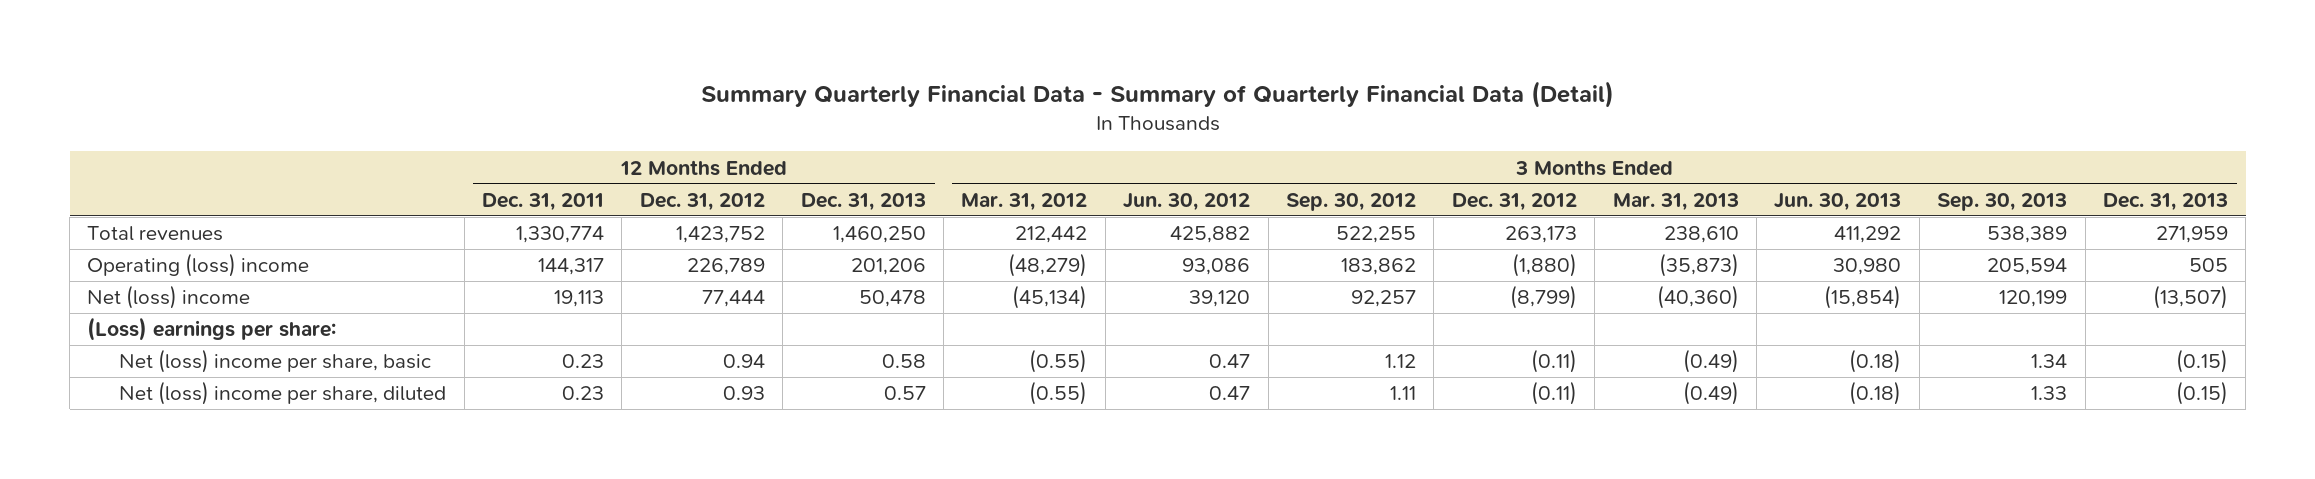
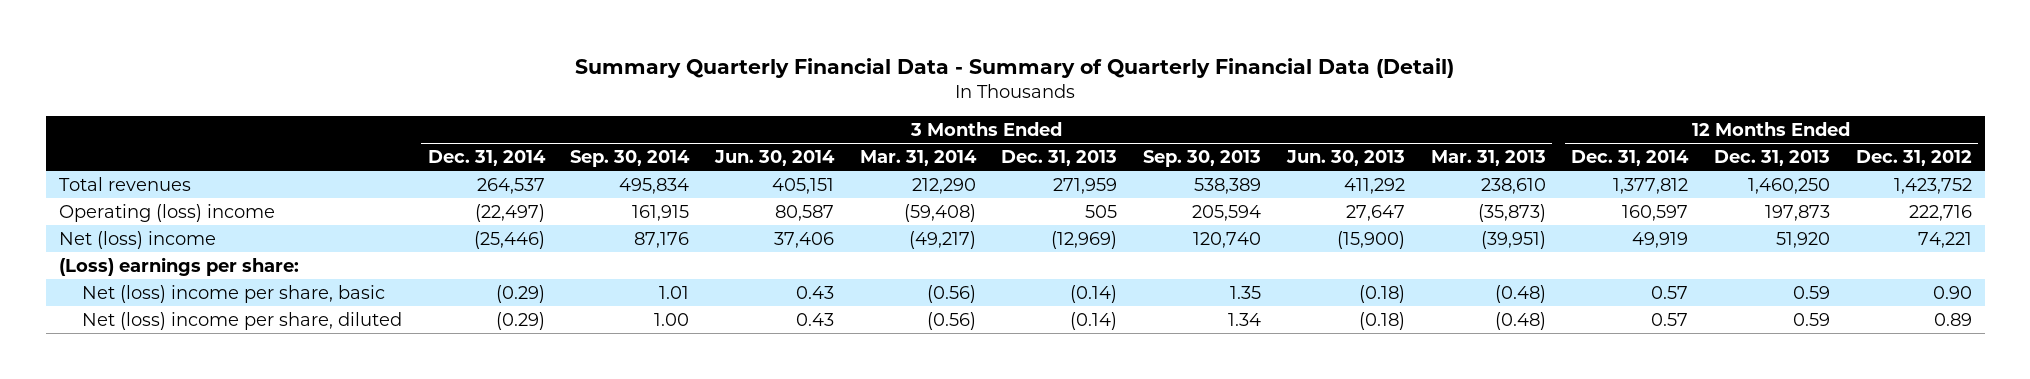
- | 12 Months Ended Dec. 31, 2011 | 12 Months Ended Dec. 31, 2012 | 12 Months Ended Dec. 31, 2013 | 3 Months Ended Mar. 31, 2012 | 3 Months Ended Jun. 30, 2012 | 3 Months Ended Sep. 30, 2012 | 3 Months Ended Dec. 31, 2012 | 3 Months Ended Mar. 31, 2013 | 3 Months Ended Jun. 30, 2013 | 3 Months Ended Sep. 30, 2013 | 3 Months Ended Dec. 31, 2013
+ | 3 Months Ended Dec. 31, 2014 | 3 Months Ended Sep. 30, 2014 | 3 Months Ended Jun. 30, 2014 | 3 Months Ended Mar. 31, 2014 | 3 Months Ended Dec. 31, 2013 | 3 Months Ended Sep. 30, 2013 | 3 Months Ended Jun. 30, 2013 | 3 Months Ended Mar. 31, 2013 | 12 Months Ended Dec. 31, 2014 | 12 Months Ended Dec. 31, 2013 | 12 Months Ended Dec. 31, 2012
- Operating (loss) income | 144,317 | 226,789 | 201,206 | (48,279) | 93,086 | 183,862 | (1,880) | (35,873) | 30,980 | 205,594 | 505
- Net (loss) income | 19,113 | 77,444 | 50,478 | (45,134) | 39,120 | 92,257 | (8,799) | (40,360) | (15,854) | 120,199 | (13,507)
+ Operating (loss) income | (22,497) | 161,915 | 80,587 | (59,408) | 505 | 205,594 | 27,647 | (35,873) | 160,597 | 197,873 | 222,716
+ Net (loss) income | (25,446) | 87,176 | 37,406 | (49,217) | (12,969) | 120,740 | (15,900) | (39,951) | 49,919 | 51,920 | 74,221
- Net (loss) income per share, basic | 0.23 | 0.94 | 0.58 | (0.55) | 0.47 | 1.12 | (0.11) | (0.49) | (0.18) | 1.34 | (0.15)
- Net (loss) income per share, diluted | 0.23 | 0.93 | 0.57 | (0.55) | 0.47 | 1.11 | (0.11) | (0.49) | (0.18) | 1.33 | (0.15)
+ Net (loss) income per share, basic | (0.29) | 1.01 | 0.43 | (0.56) | (0.14) | 1.35 | (0.18) | (0.48) | 0.57 | 0.59 | 0.90
+ Net (loss) income per share, diluted | (0.29) | 1.00 | 0.43 | (0.56) | (0.14) | 1.34 | (0.18) | (0.48) | 0.57 | 0.59 | 0.89

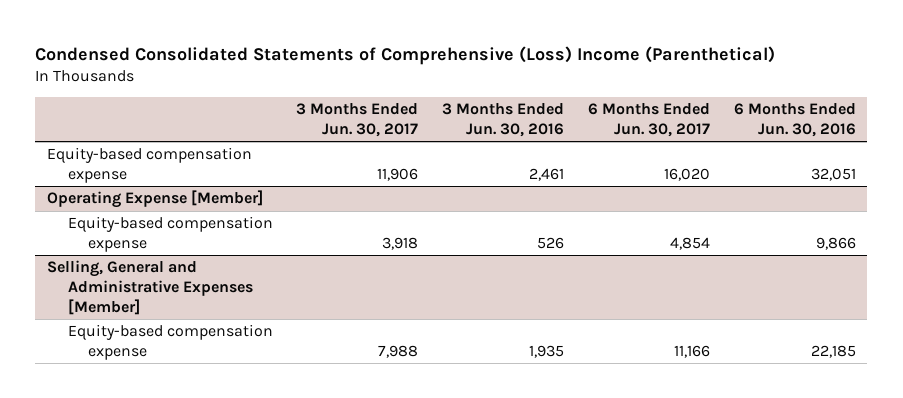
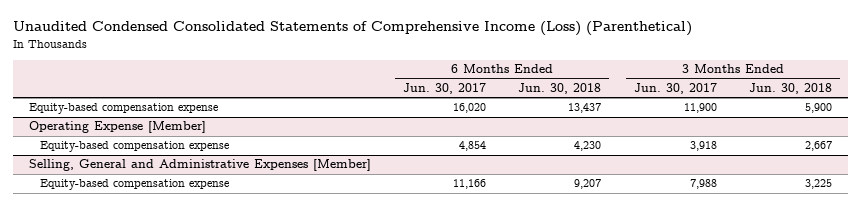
- Condensed Consolidated Statements of Comprehensive (Loss) Income (Parenthetical)
+ Unaudited Condensed Consolidated Statements of Comprehensive Income (Loss) (Parenthetical)
- | 3 Months Ended Jun. 30, 2017 | 3 Months Ended Jun. 30, 2016 | 6 Months Ended Jun. 30, 2017 | 6 Months Ended Jun. 30, 2016
+ | 6 Months Ended Jun. 30, 2017 | 6 Months Ended Jun. 30, 2018 | 3 Months Ended Jun. 30, 2017 | 3 Months Ended Jun. 30, 2018
- Equity-based compensation expense | 11,906 | 2,461 | 16,020 | 32,051
+ Equity-based compensation expense | 16,020 | 13,437 | 11,900 | 5,900

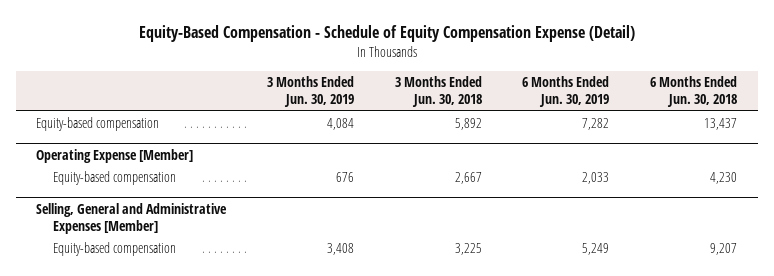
- Unaudited Condensed Consolidated Statements of Comprehensive Income (Loss) (Parenthetical)
+ Equity-Based Compensation - Schedule of Equity Compensation Expense (Detail)
- | 6 Months Ended Jun. 30, 2017 | 6 Months Ended Jun. 30, 2018 | 3 Months Ended Jun. 30, 2017 | 3 Months Ended Jun. 30, 2018
+ | 3 Months Ended Jun. 30, 2019 | 3 Months Ended Jun. 30, 2018 | 6 Months Ended Jun. 30, 2019 | 6 Months Ended Jun. 30, 2018
- Equity-based compensation expense | 16,020 | 13,437 | 11,900 | 5,900
+ Equity-based compensation | 4,084 | 5,892 | 7,282 | 13,437
@ Operating Expense [Member]
- Equity-based compensation expense | 4,854 | 4,230 | 3,918 | 2,667
+ Equity-based compensation | 676 | 2,667 | 2,033 | 4,230
@ Selling, General and Administrative Expenses [Member]
- Equity-based compensation expense | 11,166 | 9,207 | 7,988 | 3,225
+ Equity-based compensation | 3,408 | 3,225 | 5,249 | 9,207

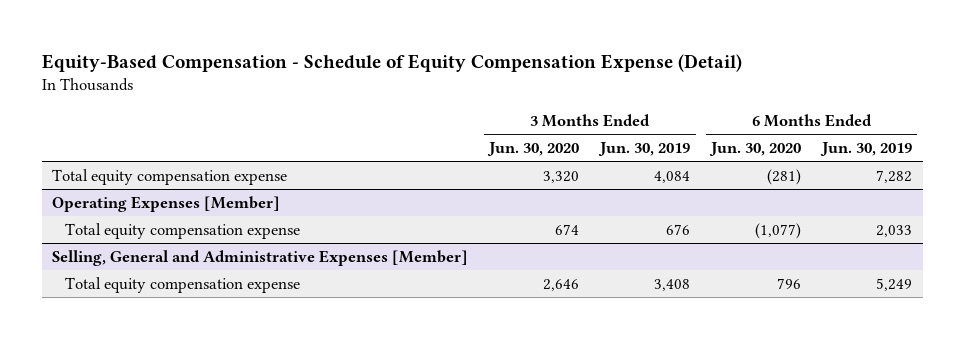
- | 3 Months Ended Jun. 30, 2019 | 3 Months Ended Jun. 30, 2018 | 6 Months Ended Jun. 30, 2019 | 6 Months Ended Jun. 30, 2018
+ | 3 Months Ended Jun. 30, 2020 | 3 Months Ended Jun. 30, 2019 | 6 Months Ended Jun. 30, 2020 | 6 Months Ended Jun. 30, 2019
- Equity-based compensation | 4,084 | 5,892 | 7,282 | 13,437
- Operating Expense [Member]
- Equity-based compensation | 676 | 2,667 | 2,033 | 4,230
+ Total equity compensation expense | 3,320 | 4,084 | (281) | 7,282
+ Operating Expenses [Member]
+ Total equity compensation expense | 674 | 676 | (1,077) | 2,033
@ Selling, General and Administrative Expenses [Member]
- Equity-based compensation | 3,408 | 3,225 | 5,249 | 9,207
+ Total equity compensation expense | 2,646 | 3,408 | 796 | 5,249

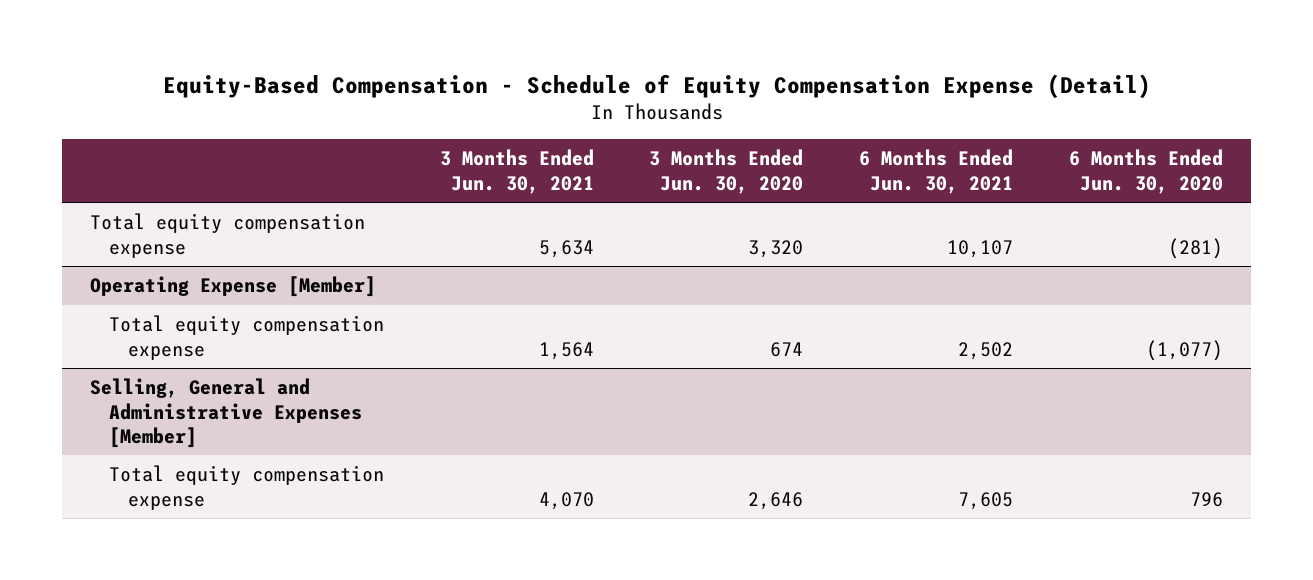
- | 3 Months Ended Jun. 30, 2020 | 3 Months Ended Jun. 30, 2019 | 6 Months Ended Jun. 30, 2020 | 6 Months Ended Jun. 30, 2019
+ | 3 Months Ended Jun. 30, 2021 | 3 Months Ended Jun. 30, 2020 | 6 Months Ended Jun. 30, 2021 | 6 Months Ended Jun. 30, 2020
- Operating Expenses [Member]
+ Operating Expense [Member]

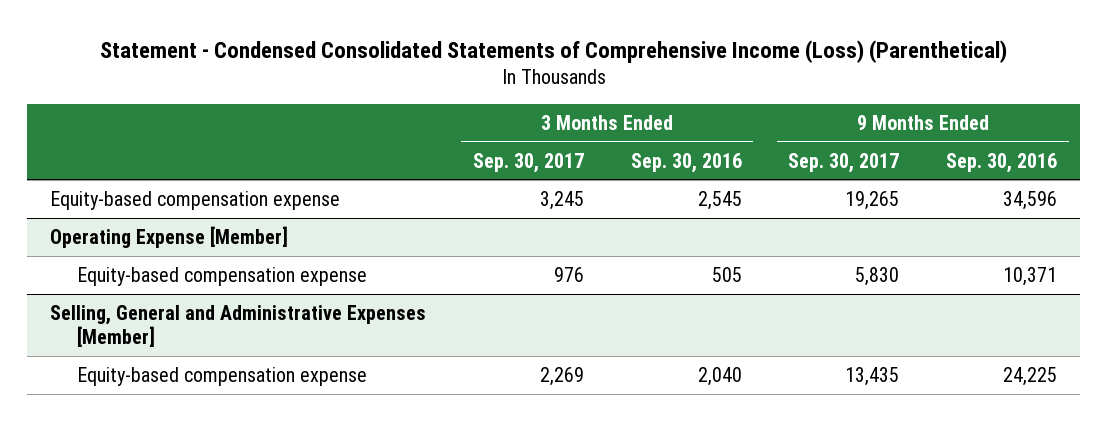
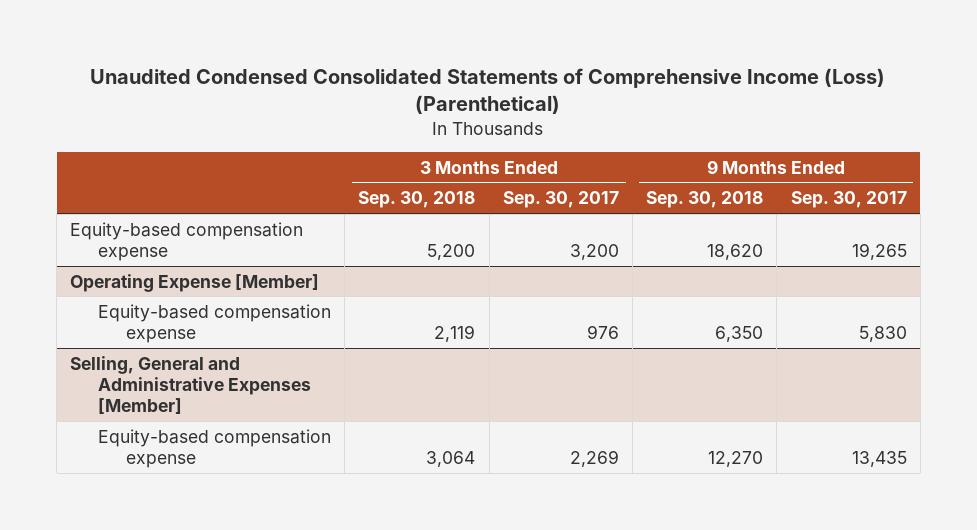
- Statement - Condensed Consolidated Statements of Comprehensive Income (Loss) (Parenthetical)
+ Unaudited Condensed Consolidated Statements of Comprehensive Income (Loss) (Parenthetical)
- | 3 Months Ended Sep. 30, 2017 | 3 Months Ended Sep. 30, 2016 | 9 Months Ended Sep. 30, 2017 | 9 Months Ended Sep. 30, 2016
+ | 3 Months Ended Sep. 30, 2018 | 3 Months Ended Sep. 30, 2017 | 9 Months Ended Sep. 30, 2018 | 9 Months Ended Sep. 30, 2017
- Equity-based compensation expense | 3,245 | 2,545 | 19,265 | 34,596
+ Equity-based compensation expense | 5,200 | 3,200 | 18,620 | 19,265

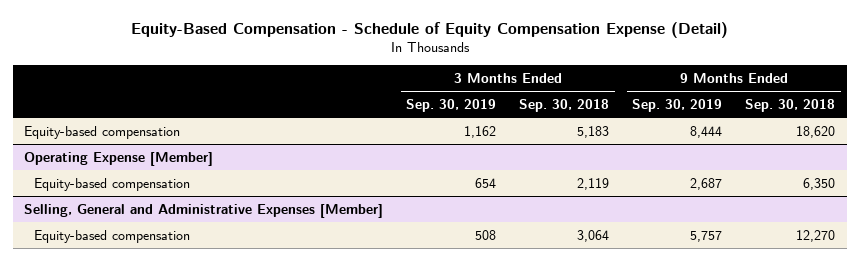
- Unaudited Condensed Consolidated Statements of Comprehensive Income (Loss) (Parenthetical)
+ Equity-Based Compensation - Schedule of Equity Compensation Expense (Detail)
- | 3 Months Ended Sep. 30, 2018 | 3 Months Ended Sep. 30, 2017 | 9 Months Ended Sep. 30, 2018 | 9 Months Ended Sep. 30, 2017
+ | 3 Months Ended Sep. 30, 2019 | 3 Months Ended Sep. 30, 2018 | 9 Months Ended Sep. 30, 2019 | 9 Months Ended Sep. 30, 2018
- Equity-based compensation expense | 5,200 | 3,200 | 18,620 | 19,265
+ Equity-based compensation | 1,162 | 5,183 | 8,444 | 18,620
@ Operating Expense [Member]
- Equity-based compensation expense | 2,119 | 976 | 6,350 | 5,830
+ Equity-based compensation | 654 | 2,119 | 2,687 | 6,350
@ Selling, General and Administrative Expenses [Member]
- Equity-based compensation expense | 3,064 | 2,269 | 12,270 | 13,435
+ Equity-based compensation | 508 | 3,064 | 5,757 | 12,270

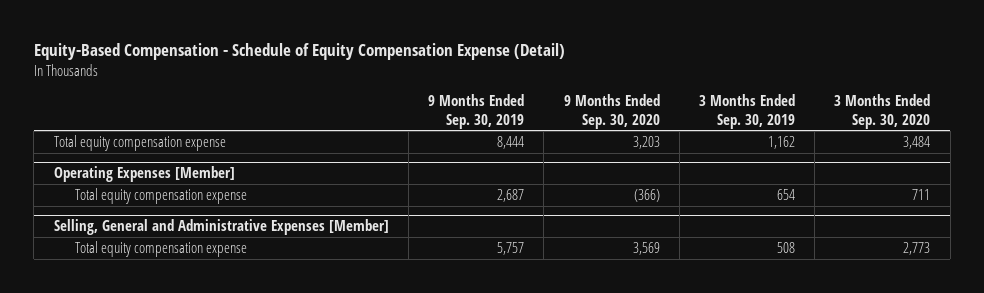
- | 3 Months Ended Sep. 30, 2019 | 3 Months Ended Sep. 30, 2018 | 9 Months Ended Sep. 30, 2019 | 9 Months Ended Sep. 30, 2018
+ | 9 Months Ended Sep. 30, 2019 | 9 Months Ended Sep. 30, 2020 | 3 Months Ended Sep. 30, 2019 | 3 Months Ended Sep. 30, 2020
- Equity-based compensation | 1,162 | 5,183 | 8,444 | 18,620
- Operating Expense [Member]
- Equity-based compensation | 654 | 2,119 | 2,687 | 6,350
+ Total equity compensation expense | 8,444 | 3,203 | 1,162 | 3,484
+ Operating Expenses [Member]
+ Total equity compensation expense | 2,687 | (366) | 654 | 711
@ Selling, General and Administrative Expenses [Member]
- Equity-based compensation | 508 | 3,064 | 5,757 | 12,270
+ Total equity compensation expense | 5,757 | 3,569 | 508 | 2,773

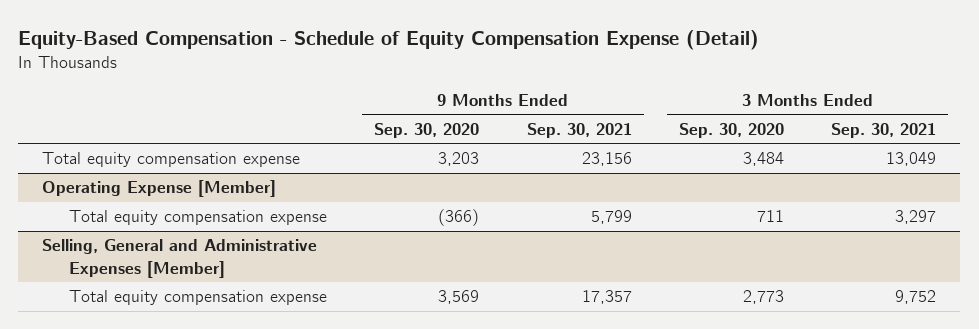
- | 9 Months Ended Sep. 30, 2019 | 9 Months Ended Sep. 30, 2020 | 3 Months Ended Sep. 30, 2019 | 3 Months Ended Sep. 30, 2020
+ | 9 Months Ended Sep. 30, 2020 | 9 Months Ended Sep. 30, 2021 | 3 Months Ended Sep. 30, 2020 | 3 Months Ended Sep. 30, 2021
- Operating Expenses [Member]
+ Operating Expense [Member]

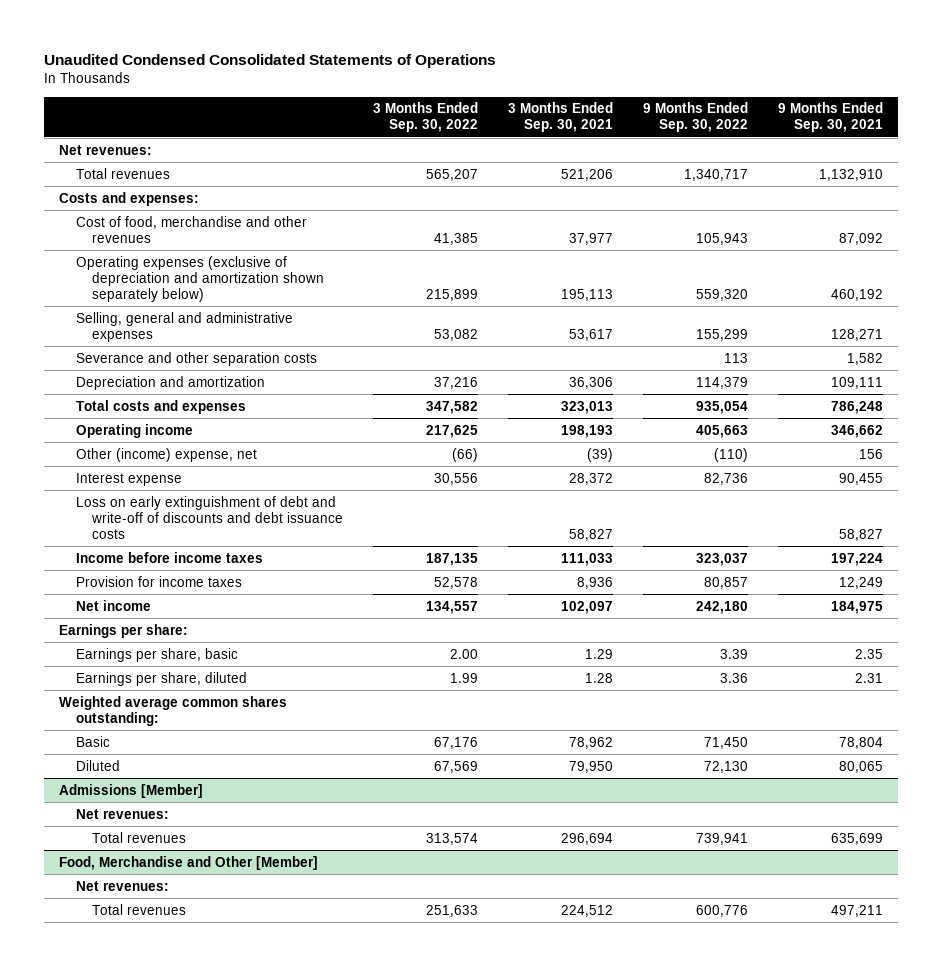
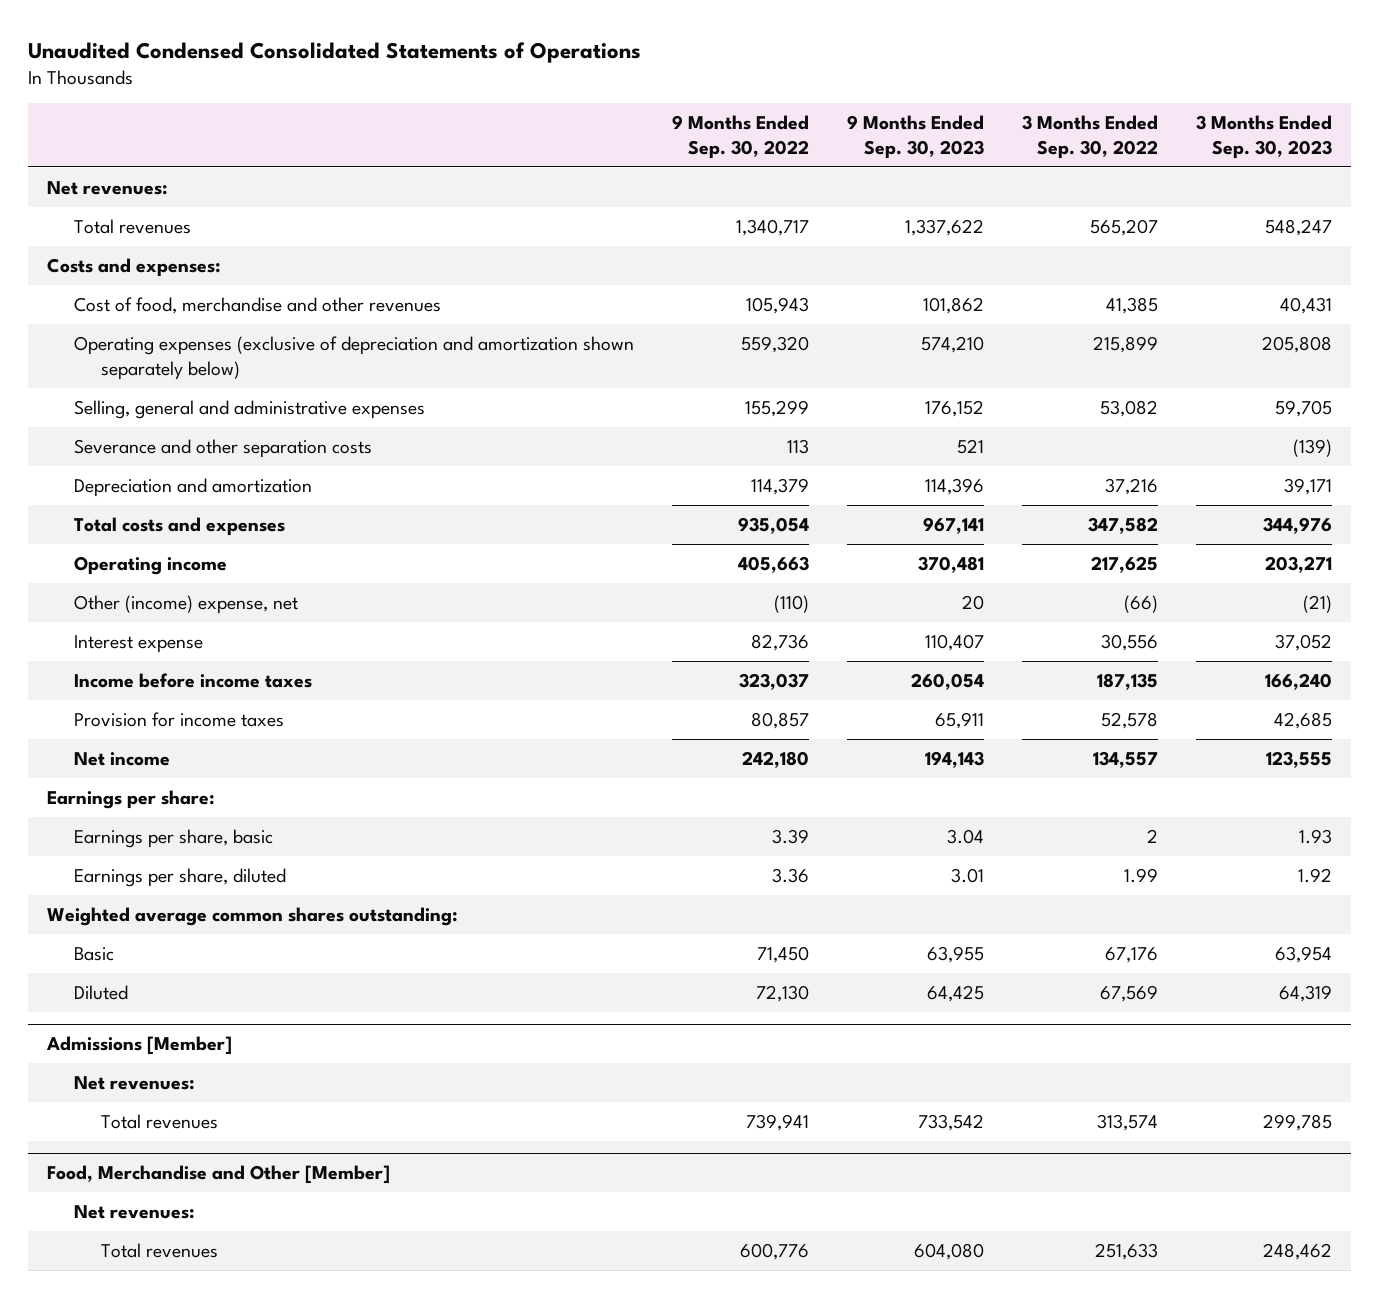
- | 3 Months Ended Sep. 30, 2022 | 3 Months Ended Sep. 30, 2021 | 9 Months Ended Sep. 30, 2022 | 9 Months Ended Sep. 30, 2021
+ | 9 Months Ended Sep. 30, 2022 | 9 Months Ended Sep. 30, 2023 | 3 Months Ended Sep. 30, 2022 | 3 Months Ended Sep. 30, 2023
- Loss on early extinguishment of debt and write-off of discounts and debt issuance costs | | 58,827 | | 58,827
- Earnings per share, basic | 2.00 | 1.29 | 3.39 | 2.35
+ Earnings per share, basic | 3.39 | 3.04 | 2 | 1.93

